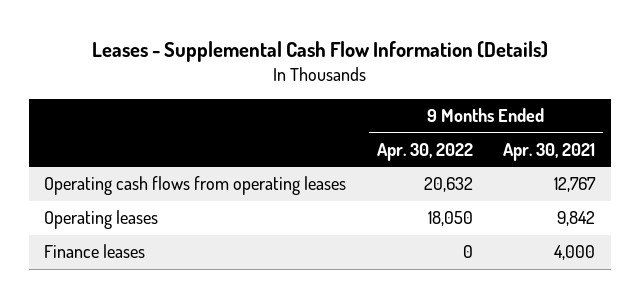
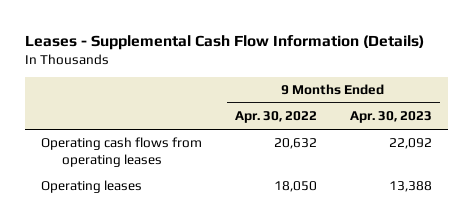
- | 9 Months Ended Apr. 30, 2022 | 9 Months Ended Apr. 30, 2021
+ | 9 Months Ended Apr. 30, 2022 | 9 Months Ended Apr. 30, 2023
- Finance leases | 0 | 4,000

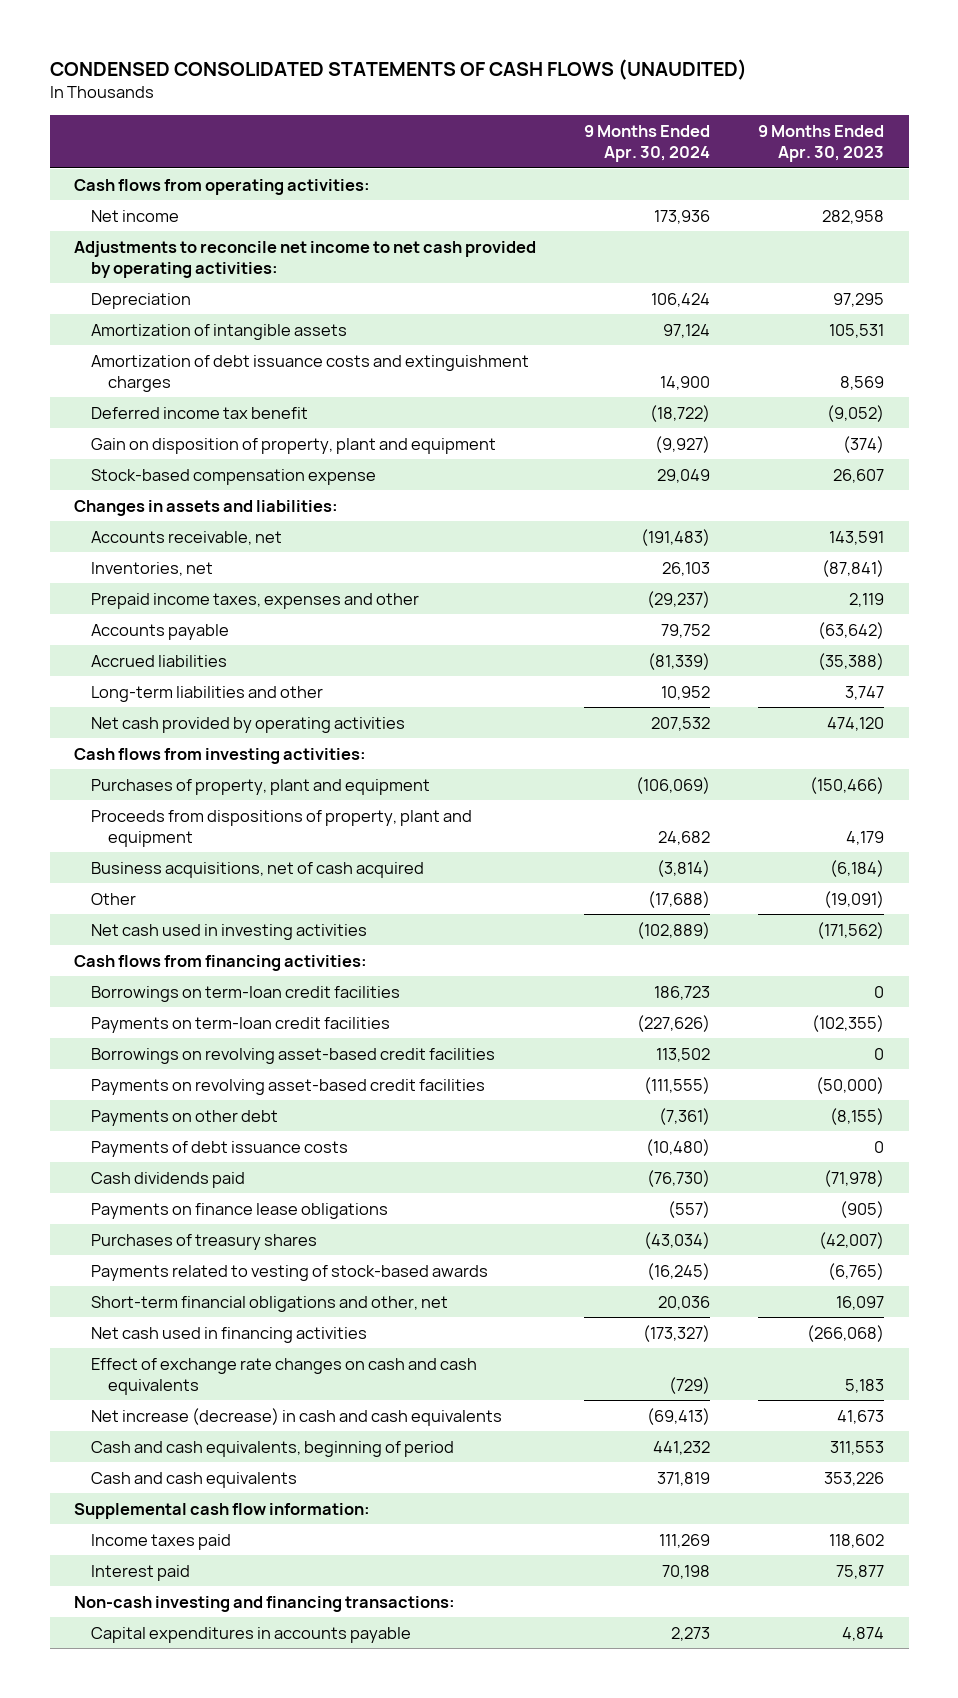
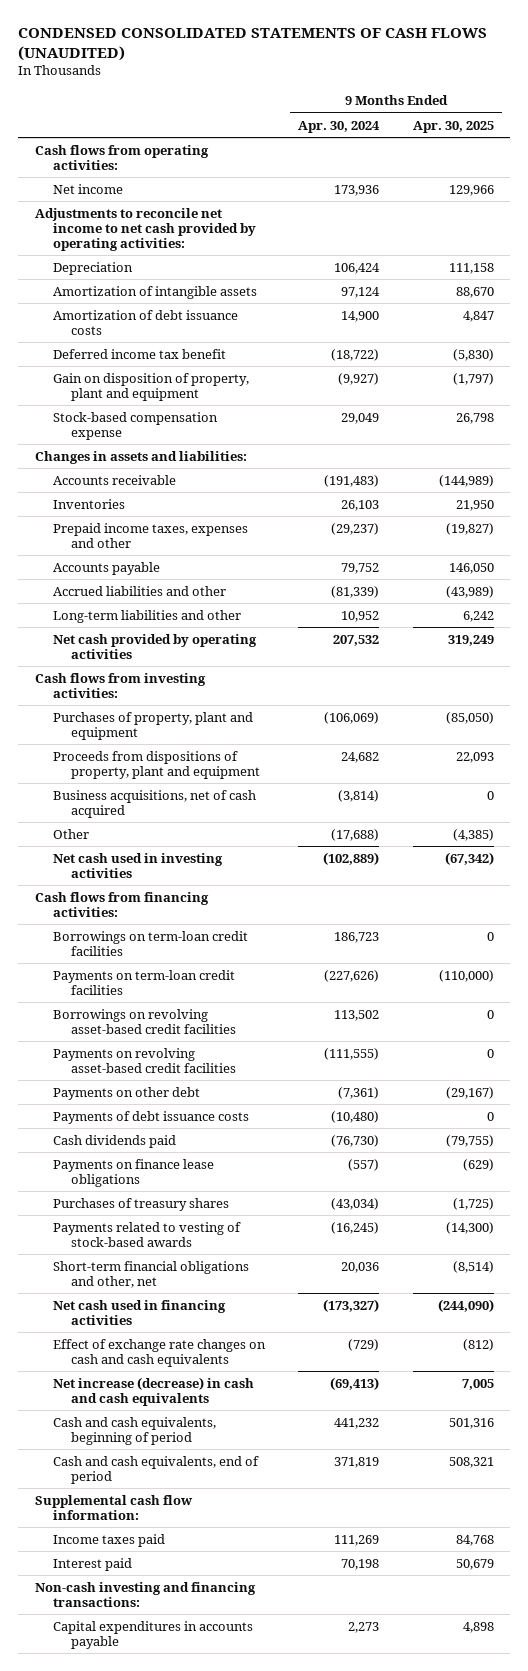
- | 9 Months Ended Apr. 30, 2024 | 9 Months Ended Apr. 30, 2023
+ | 9 Months Ended Apr. 30, 2024 | 9 Months Ended Apr. 30, 2025
- Amortization of debt issuance costs and extinguishment charges | 14,900 | 8,569
+ Amortization of debt issuance costs | 14,900 | 4,847
- Accounts receivable, net | (191,483) | 143,591
- Inventories, net | 26,103 | (87,841)
+ Accounts receivable | (191,483) | (144,989)
+ Inventories | 26,103 | 21,950
- Accrued liabilities | (81,339) | (35,388)
+ Accrued liabilities and other | (81,339) | (43,989)
- Cash and cash equivalents | 371,819 | 353,226
+ Cash and cash equivalents, end of period | 371,819 | 508,321

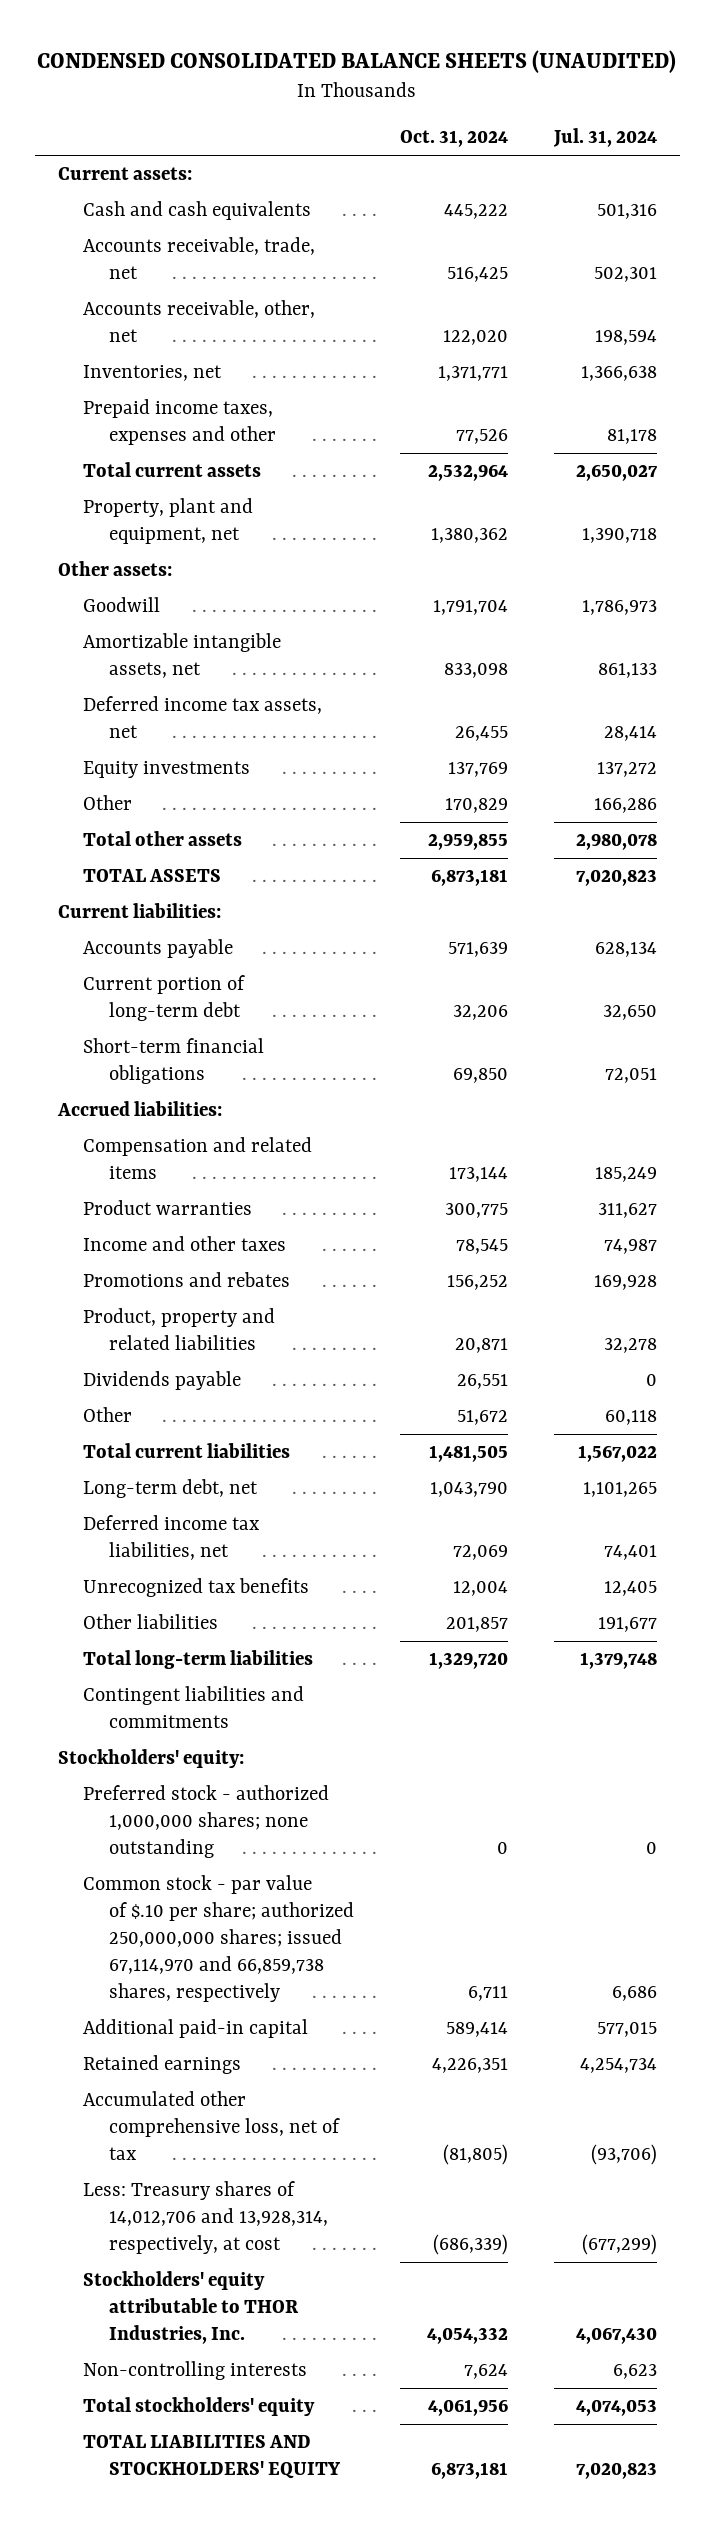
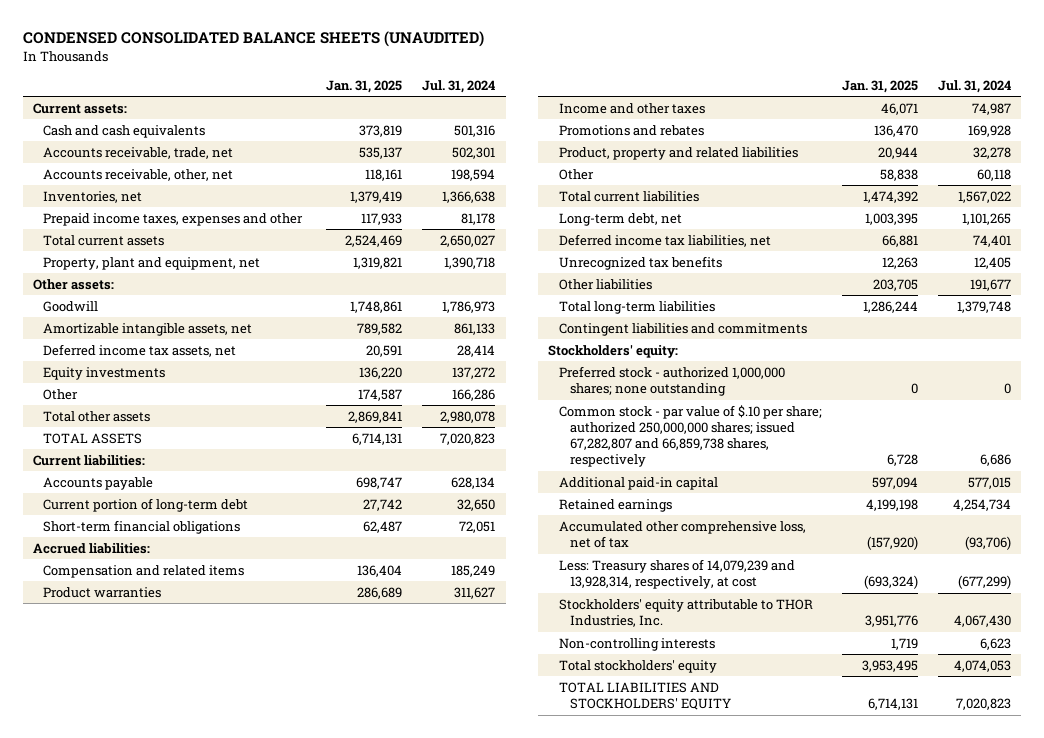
- | Oct. 31, 2024 | Jul. 31, 2024
+ | Jan. 31, 2025 | Jul. 31, 2024
- Dividends payable | 26,551 | 0
- Common stock - par value of $.10 per share; authorized 250,000,000 shares; issued 67,114,970 and 66,859,738 shares, respectively | 6,711 | 6,686
+ Common stock - par value of $.10 per share; authorized 250,000,000 shares; issued 67,282,807 and 66,859,738 shares, respectively | 6,728 | 6,686
- Less: Treasury shares of 14,012,706 and 13,928,314, respectively, at cost | (686,339) | (677,299)
+ Less: Treasury shares of 14,079,239 and 13,928,314, respectively, at cost | (693,324) | (677,299)

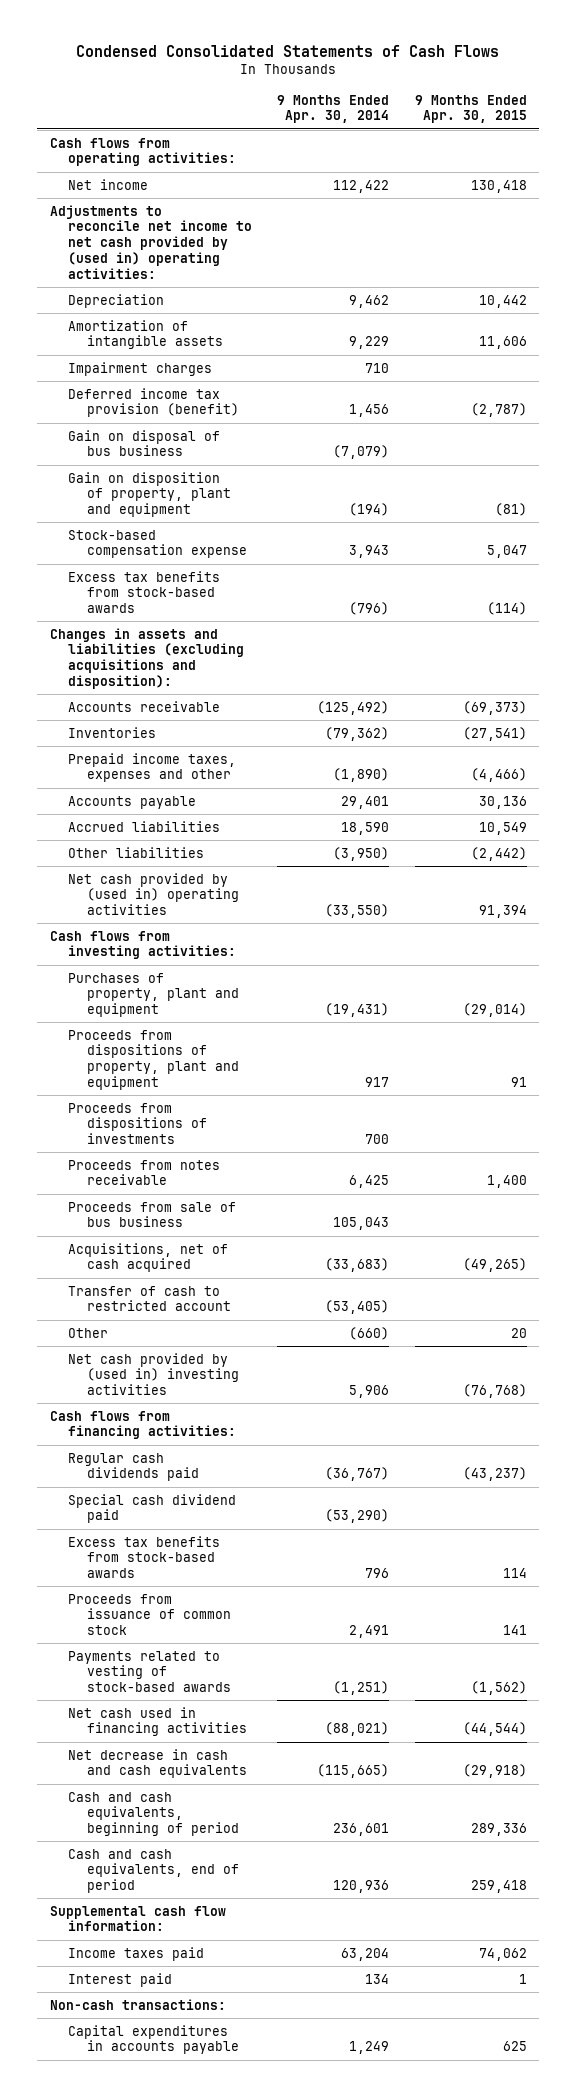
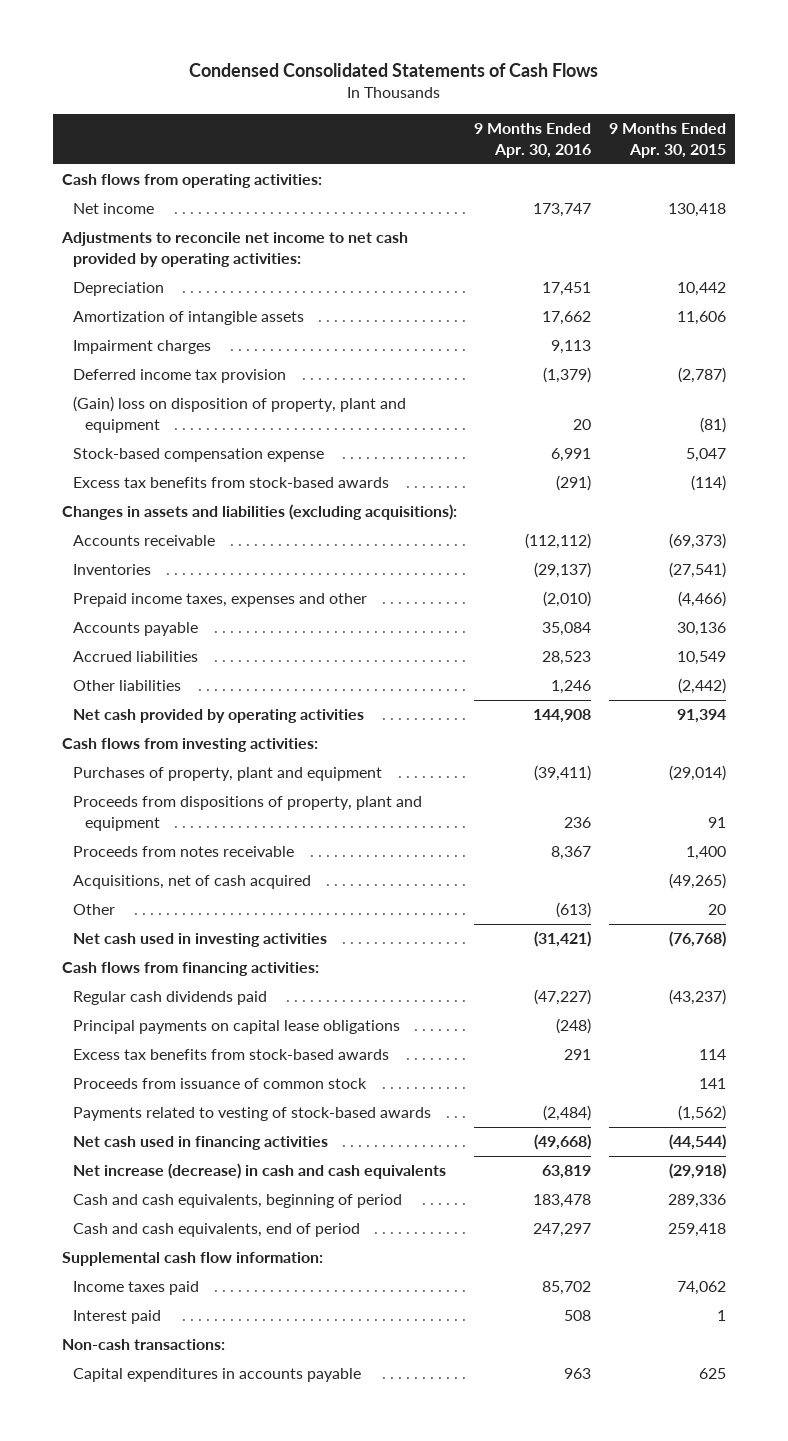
- | 9 Months Ended Apr. 30, 2014 | 9 Months Ended Apr. 30, 2015
+ | 9 Months Ended Apr. 30, 2016 | 9 Months Ended Apr. 30, 2015
- Adjustments to reconcile net income to net cash provided by (used in) operating activities:
+ Adjustments to reconcile net income to net cash provided by operating activities:
- Deferred income tax provision (benefit) | 1,456 | (2,787)
- Gain on disposal of bus business | (7,079) |
- Gain on disposition of property, plant and equipment | (194) | (81)
+ Deferred income tax provision | (1,379) | (2,787)
+ (Gain) loss on disposition of property, plant and equipment | 20 | (81)
- Changes in assets and liabilities (excluding acquisitions and disposition):
+ Changes in assets and liabilities (excluding acquisitions):
- Net cash provided by (used in) operating activities | (33,550) | 91,394
+ Net cash provided by operating activities | 144,908 | 91,394
- Proceeds from dispositions of investments | 700 |
- Proceeds from sale of bus business | 105,043 |
- Transfer of cash to restricted account | (53,405) |
- Net cash provided by (used in) investing activities | 5,906 | (76,768)
+ Net cash used in investing activities | (31,421) | (76,768)
- Special cash dividend paid | (53,290) |
+ Principal payments on capital lease obligations | (248) |
- Net decrease in cash and cash equivalents | (115,665) | (29,918)
+ Net increase (decrease) in cash and cash equivalents | 63,819 | (29,918)

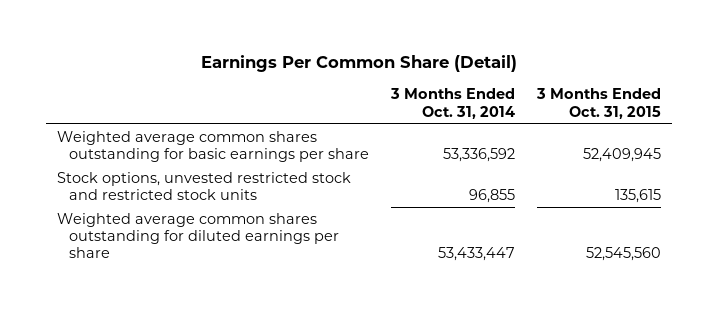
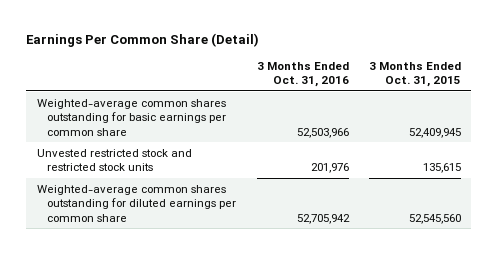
- | 3 Months Ended Oct. 31, 2014 | 3 Months Ended Oct. 31, 2015
+ | 3 Months Ended Oct. 31, 2016 | 3 Months Ended Oct. 31, 2015
- Weighted average common shares outstanding for basic earnings per share | 53,336,592 | 52,409,945
- Stock options, unvested restricted stock and restricted stock units | 96,855 | 135,615
- Weighted average common shares outstanding for diluted earnings per share | 53,433,447 | 52,545,560
+ Weighted-average common shares outstanding for basic earnings per common share | 52,503,966 | 52,409,945
+ Unvested restricted stock and restricted stock units | 201,976 | 135,615
+ Weighted-average common shares outstanding for diluted earnings per common share | 52,705,942 | 52,545,560

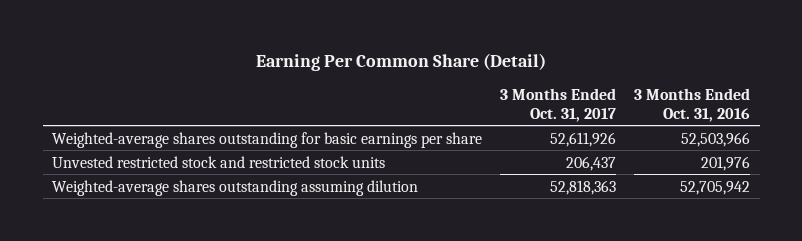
- Earnings Per Common Share (Detail)
+ Earning Per Common Share (Detail)
- | 3 Months Ended Oct. 31, 2016 | 3 Months Ended Oct. 31, 2015
+ | 3 Months Ended Oct. 31, 2017 | 3 Months Ended Oct. 31, 2016
- Weighted-average common shares outstanding for basic earnings per common share | 52,503,966 | 52,409,945
+ Weighted-average shares outstanding for basic earnings per share | 52,611,926 | 52,503,966
- Weighted-average common shares outstanding for diluted earnings per common share | 52,705,942 | 52,545,560
+ Weighted-average shares outstanding assuming dilution | 52,818,363 | 52,705,942

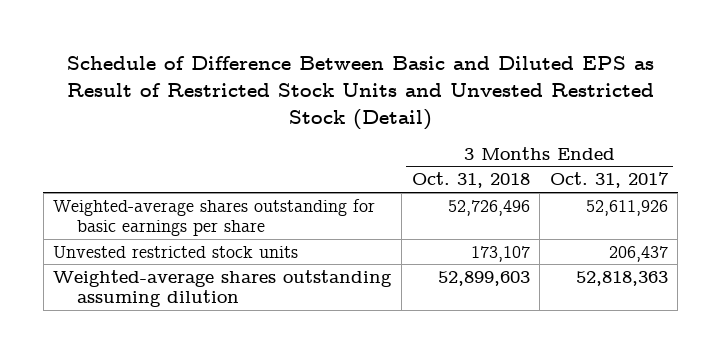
- Earning Per Common Share (Detail)
+ Schedule of Difference Between Basic and Diluted EPS as Result of Restricted Stock Units and Unvested Restricted Stock (Detail)
- | 3 Months Ended Oct. 31, 2017 | 3 Months Ended Oct. 31, 2016
+ | 3 Months Ended Oct. 31, 2018 | 3 Months Ended Oct. 31, 2017
- Unvested restricted stock and restricted stock units | 206,437 | 201,976
+ Unvested restricted stock units | 173,107 | 206,437

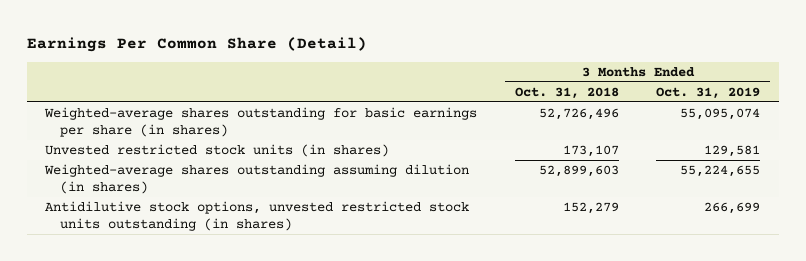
- Schedule of Difference Between Basic and Diluted EPS as Result of Restricted Stock Units and Unvested Restricted Stock (Detail)
+ Earnings Per Common Share (Detail)
- | 3 Months Ended Oct. 31, 2018 | 3 Months Ended Oct. 31, 2017
+ | 3 Months Ended Oct. 31, 2018 | 3 Months Ended Oct. 31, 2019
- Weighted-average shares outstanding for basic earnings per share | 52,726,496 | 52,611,926
- Unvested restricted stock units | 173,107 | 206,437
- Weighted-average shares outstanding assuming dilution | 52,899,603 | 52,818,363
+ Weighted-average shares outstanding for basic earnings per share (in shares) | 52,726,496 | 55,095,074
+ Unvested restricted stock units (in shares) | 173,107 | 129,581
+ Weighted-average shares outstanding assuming dilution (in shares) | 52,899,603 | 55,224,655
+ Antidilutive stock options, unvested restricted stock units outstanding (in shares) | 152,279 | 266,699

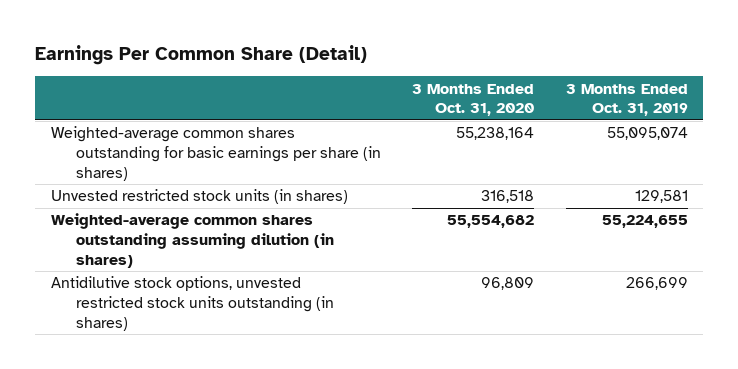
- | 3 Months Ended Oct. 31, 2018 | 3 Months Ended Oct. 31, 2019
+ | 3 Months Ended Oct. 31, 2020 | 3 Months Ended Oct. 31, 2019
- Weighted-average shares outstanding for basic earnings per share (in shares) | 52,726,496 | 55,095,074
+ Weighted-average common shares outstanding for basic earnings per share (in shares) | 55,238,164 | 55,095,074
- Weighted-average shares outstanding assuming dilution (in shares) | 52,899,603 | 55,224,655
+ Weighted-average common shares outstanding assuming dilution (in shares) | 55,554,682 | 55,224,655

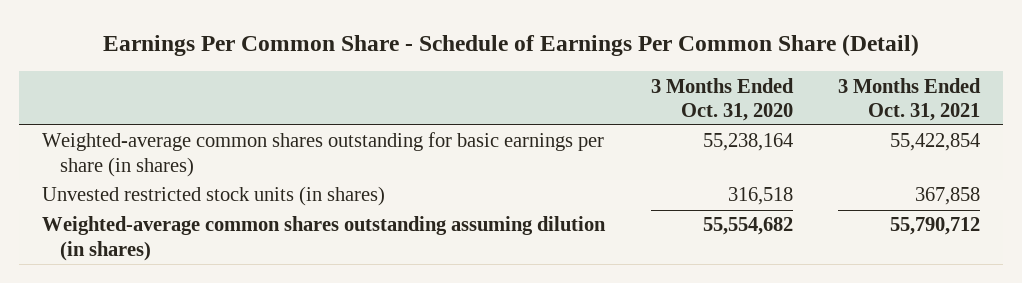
- Earnings Per Common Share (Detail)
+ Earnings Per Common Share - Schedule of Earnings Per Common Share (Detail)
- | 3 Months Ended Oct. 31, 2020 | 3 Months Ended Oct. 31, 2019
+ | 3 Months Ended Oct. 31, 2020 | 3 Months Ended Oct. 31, 2021
- Antidilutive stock options, unvested restricted stock units outstanding (in shares) | 96,809 | 266,699

